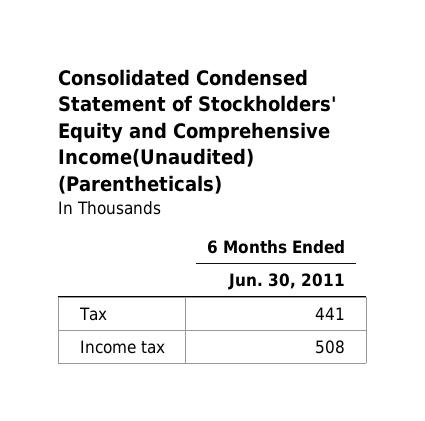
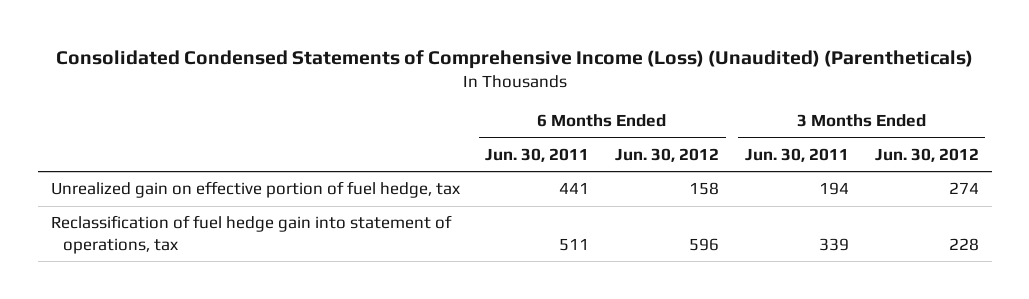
- Consolidated Condensed Statement of Stockholders' Equity and Comprehensive Income(Unaudited) (Parentheticals)
+ Consolidated Condensed Statements of Comprehensive Income (Loss) (Unaudited) (Parentheticals)
- | 6 Months Ended Jun. 30, 2011
+ | 6 Months Ended Jun. 30, 2011 | 6 Months Ended Jun. 30, 2012 | 3 Months Ended Jun. 30, 2011 | 3 Months Ended Jun. 30, 2012
- Tax | 441
- Income tax | 508
+ Unrealized gain on effective portion of fuel hedge, tax | 441 | 158 | 194 | 274
+ Reclassification of fuel hedge gain into statement of operations, tax | 511 | 596 | 339 | 228

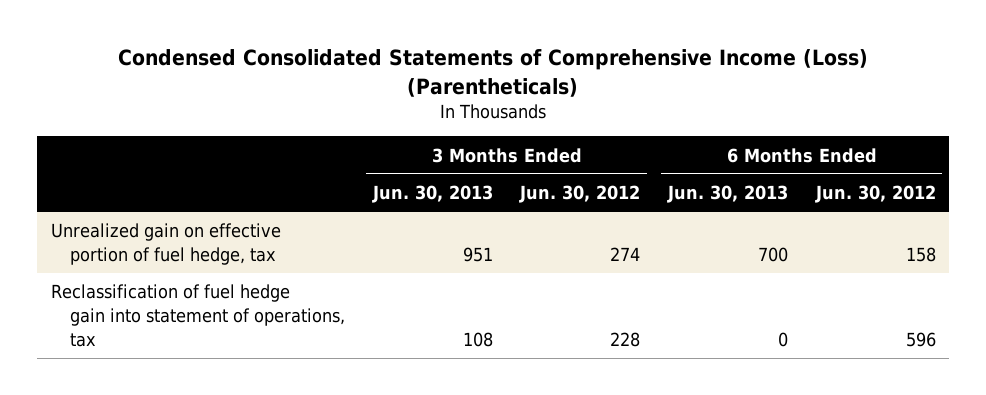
- Consolidated Condensed Statements of Comprehensive Income (Loss) (Unaudited) (Parentheticals)
+ Condensed Consolidated Statements of Comprehensive Income (Loss) (Parentheticals)
- | 6 Months Ended Jun. 30, 2011 | 6 Months Ended Jun. 30, 2012 | 3 Months Ended Jun. 30, 2011 | 3 Months Ended Jun. 30, 2012
+ | 3 Months Ended Jun. 30, 2013 | 3 Months Ended Jun. 30, 2012 | 6 Months Ended Jun. 30, 2013 | 6 Months Ended Jun. 30, 2012
- Reclassification of fuel hedge gain into statement of operations, tax | 511 | 596 | 339 | 228
+ Rеclassification of fuеl hеdgе gain into statеmеnt of opеrations, tax | 108 | 228 | 0 | 596

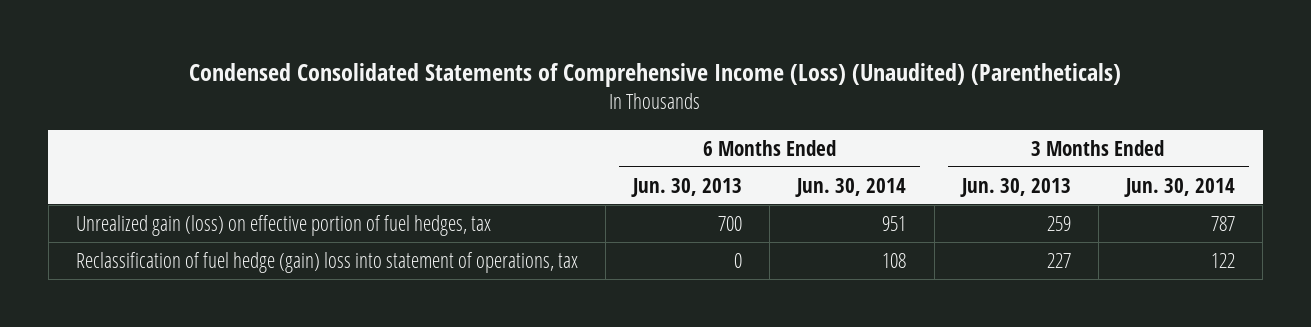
- Condensed Consolidated Statements of Comprehensive Income (Loss) (Parentheticals)
+ Condensed Consolidated Statements of Comprehensive Income (Loss) (Unaudited) (Parentheticals)
- | 3 Months Ended Jun. 30, 2013 | 3 Months Ended Jun. 30, 2012 | 6 Months Ended Jun. 30, 2013 | 6 Months Ended Jun. 30, 2012
+ | 6 Months Ended Jun. 30, 2013 | 6 Months Ended Jun. 30, 2014 | 3 Months Ended Jun. 30, 2013 | 3 Months Ended Jun. 30, 2014
- Unrealized gain on effective portion of fuel hedge, tax | 951 | 274 | 700 | 158
- Rеclassification of fuеl hеdgе gain into statеmеnt of opеrations, tax | 108 | 228 | 0 | 596
+ Unrealized gain (loss) on effective portion of fuel hedges, tax | 700 | 951 | 259 | 787
+ Reclassification of fuel hedge (gain) loss into statement of operations, tax | 0 | 108 | 227 | 122

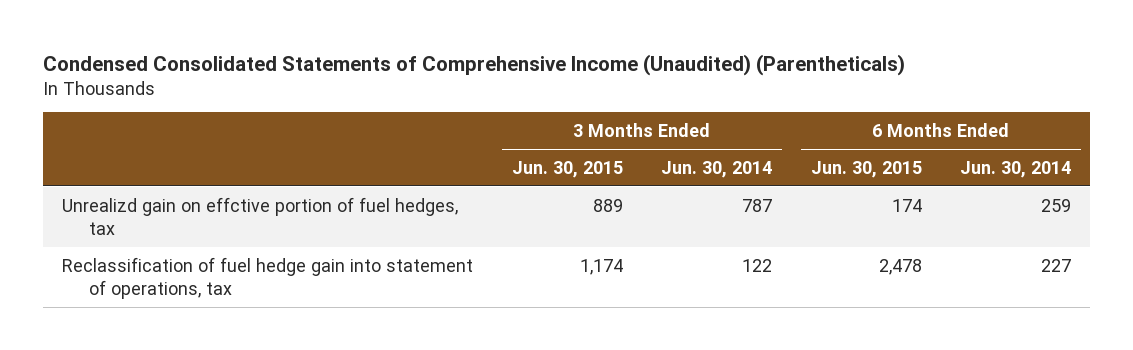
- Condensed Consolidated Statements of Comprehensive Income (Loss) (Unaudited) (Parentheticals)
+ Condensed Consolidated Statements of Comprehensive Income (Unaudited) (Parentheticals)
- | 6 Months Ended Jun. 30, 2013 | 6 Months Ended Jun. 30, 2014 | 3 Months Ended Jun. 30, 2013 | 3 Months Ended Jun. 30, 2014
+ | 3 Months Ended Jun. 30, 2015 | 3 Months Ended Jun. 30, 2014 | 6 Months Ended Jun. 30, 2015 | 6 Months Ended Jun. 30, 2014
- Unrealized gain (loss) on effective portion of fuel hedges, tax | 700 | 951 | 259 | 787
- Reclassification of fuel hedge (gain) loss into statement of operations, tax | 0 | 108 | 227 | 122
+ Unrealizd gain on effctive portion of fuel hedges, tax | 889 | 787 | 174 | 259
+ Reclassification of fuel hedge gain into statement of operations, tax | 1,174 | 122 | 2,478 | 227

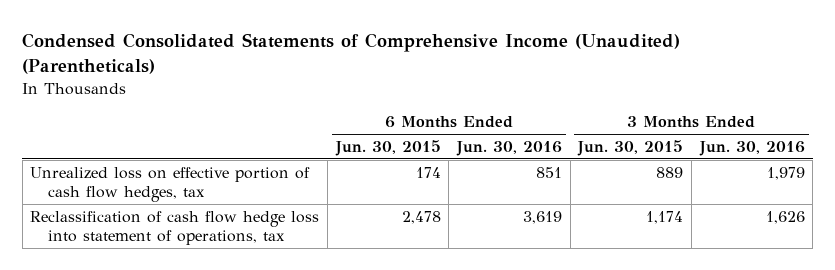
- | 3 Months Ended Jun. 30, 2015 | 3 Months Ended Jun. 30, 2014 | 6 Months Ended Jun. 30, 2015 | 6 Months Ended Jun. 30, 2014
+ | 6 Months Ended Jun. 30, 2015 | 6 Months Ended Jun. 30, 2016 | 3 Months Ended Jun. 30, 2015 | 3 Months Ended Jun. 30, 2016
- Unrealizd gain on effctive portion of fuel hedges, tax | 889 | 787 | 174 | 259
- Reclassification of fuel hedge gain into statement of operations, tax | 1,174 | 122 | 2,478 | 227
+ Unrealized loss on effective portion of cash flow hedges, tax | 174 | 851 | 889 | 1,979
+ Reclassification of cash flow hedge loss into statement of operations, tax | 2,478 | 3,619 | 1,174 | 1,626

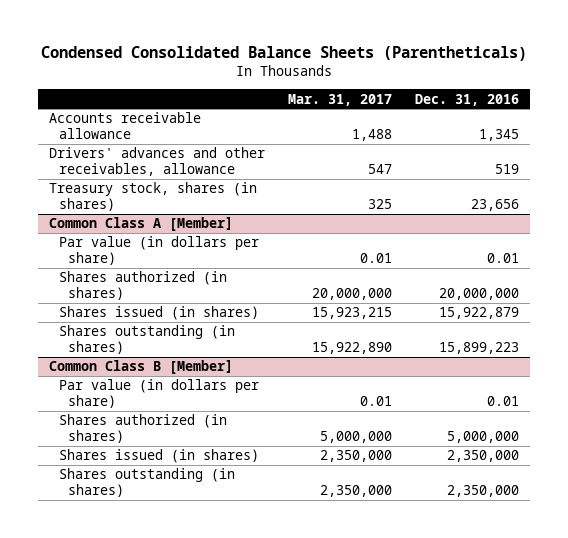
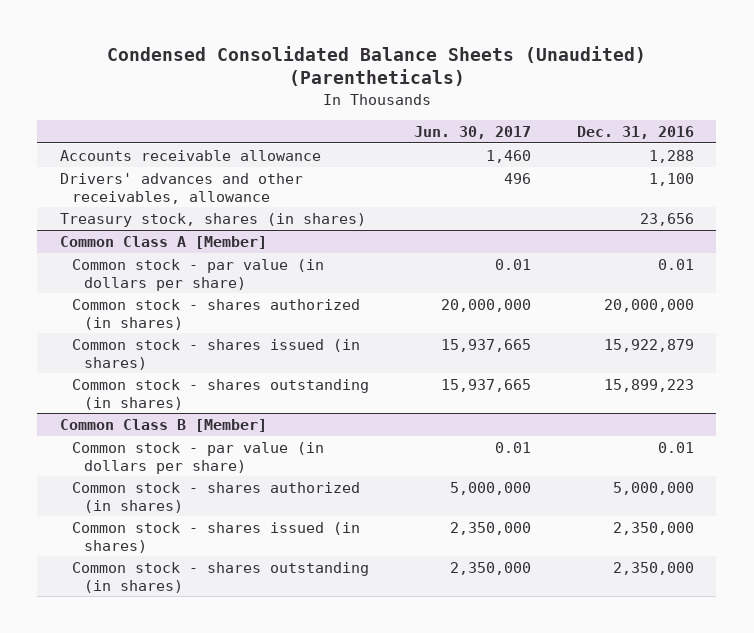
- Condensed Consolidated Balance Sheets (Parentheticals)
+ Condensed Consolidated Balance Sheets (Unaudited) (Parentheticals)
- | Mar. 31, 2017 | Dec. 31, 2016
+ | Jun. 30, 2017 | Dec. 31, 2016
- Accounts receivable allowance | 1,488 | 1,345
- Drivers' advances and other receivables, allowance | 547 | 519
+ Accounts receivable allowance | 1,460 | 1,288
+ Drivers' advances and other receivables, allowance | 496 | 1,100
@ Common Class A [Member]
- Par value (in dollars per share) | 0.01 | 0.01
- Shares authorized (in shares) | 20,000,000 | 20,000,000
- Shares issued (in shares) | 15,923,215 | 15,922,879
- Shares outstanding (in shares) | 15,922,890 | 15,899,223
+ Common stock - par value (in dollars per share) | 0.01 | 0.01
+ Common stock - shares authorized (in shares) | 20,000,000 | 20,000,000
+ Common stock - shares issued (in shares) | 15,937,665 | 15,922,879
+ Common stock - shares outstanding (in shares) | 15,937,665 | 15,899,223
@ Common Class B [Member]
- Par value (in dollars per share) | 0.01 | 0.01
- Shares authorized (in shares) | 5,000,000 | 5,000,000
- Shares issued (in shares) | 2,350,000 | 2,350,000
- Shares outstanding (in shares) | 2,350,000 | 2,350,000
+ Common stock - par value (in dollars per share) | 0.01 | 0.01
+ Common stock - shares authorized (in shares) | 5,000,000 | 5,000,000
+ Common stock - shares issued (in shares) | 2,350,000 | 2,350,000
+ Common stock - shares outstanding (in shares) | 2,350,000 | 2,350,000

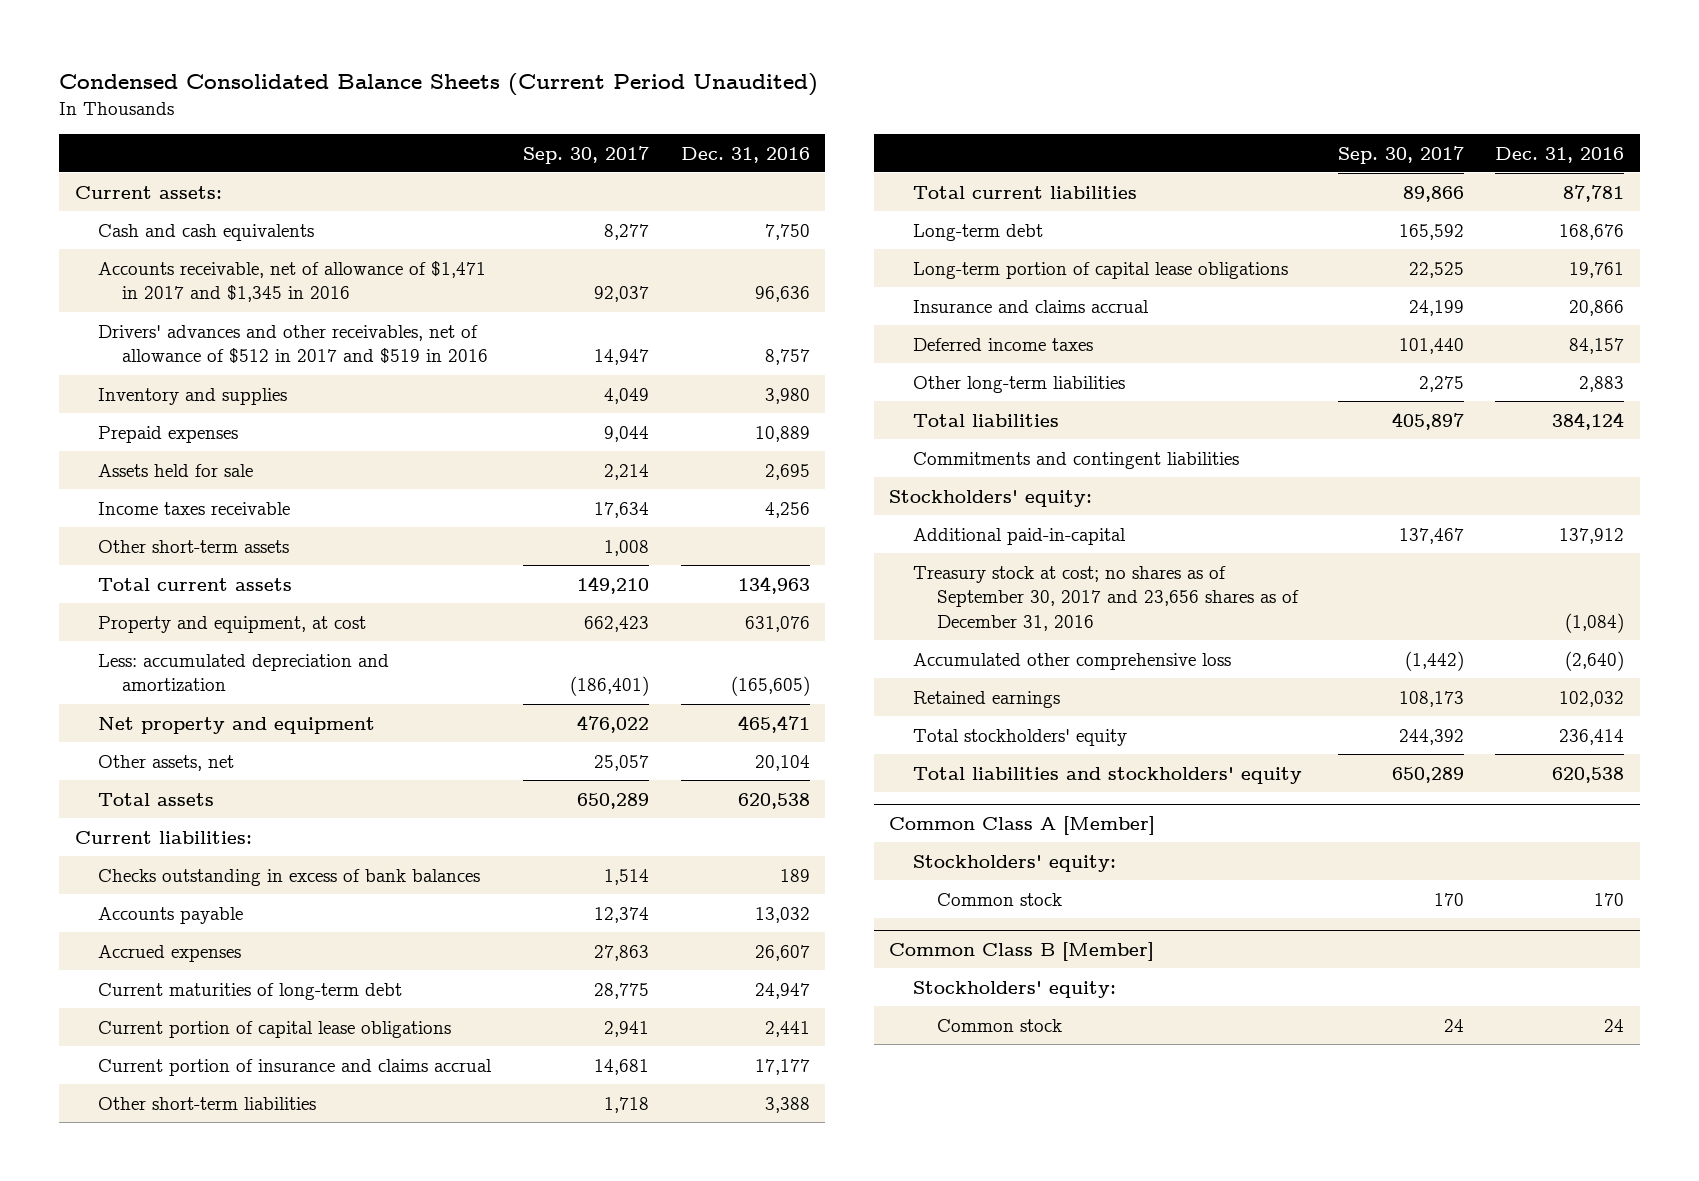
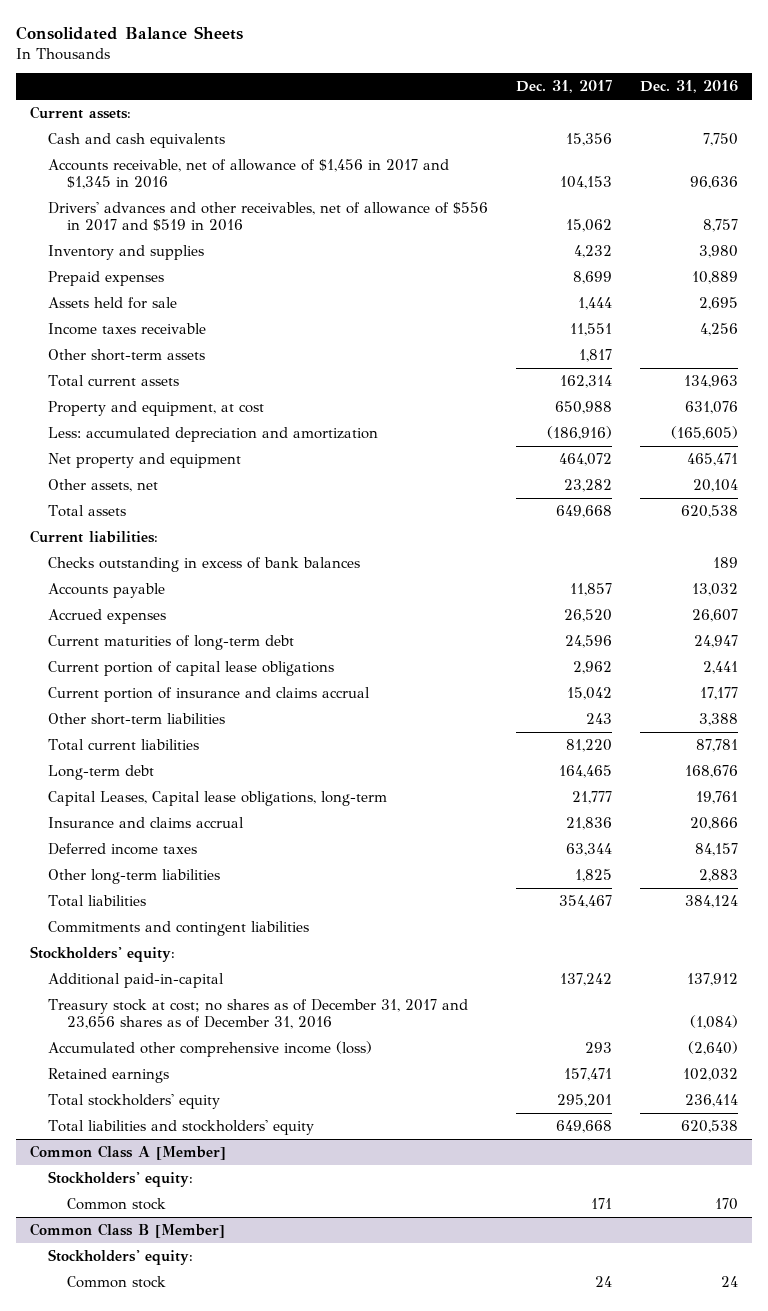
- Condensed Consolidated Balance Sheets (Current Period Unaudited)
+ Consolidated Balance Sheets
- | Sep. 30, 2017 | Dec. 31, 2016
+ | Dec. 31, 2017 | Dec. 31, 2016
- Accounts receivable, net of allowance of $1,471 in 2017 and $1,345 in 2016 | 92,037 | 96,636
- Drivers' advances and other receivables, net of allowance of $512 in 2017 and $519 in 2016 | 14,947 | 8,757
+ Accounts receivable, net of allowance of $1,456 in 2017 and $1,345 in 2016 | 104,153 | 96,636
+ Drivers' advances and other receivables, net of allowance of $556 in 2017 and $519 in 2016 | 15,062 | 8,757
- Long-term portion of capital lease obligations | 22,525 | 19,761
+ Capital Leases, Capital lease obligations, long-term | 21,777 | 19,761
- Treasury stock at cost; no shares as of September 30, 2017 and 23,656 shares as of December 31, 2016 | | (1,084)
- Accumulated other comprehensive loss | (1,442) | (2,640)
+ Treasury stock at cost; no shares as of December 31, 2017 and 23,656 shares as of December 31, 2016 | | (1,084)
+ Accumulated other comprehensive income (loss) | 293 | (2,640)

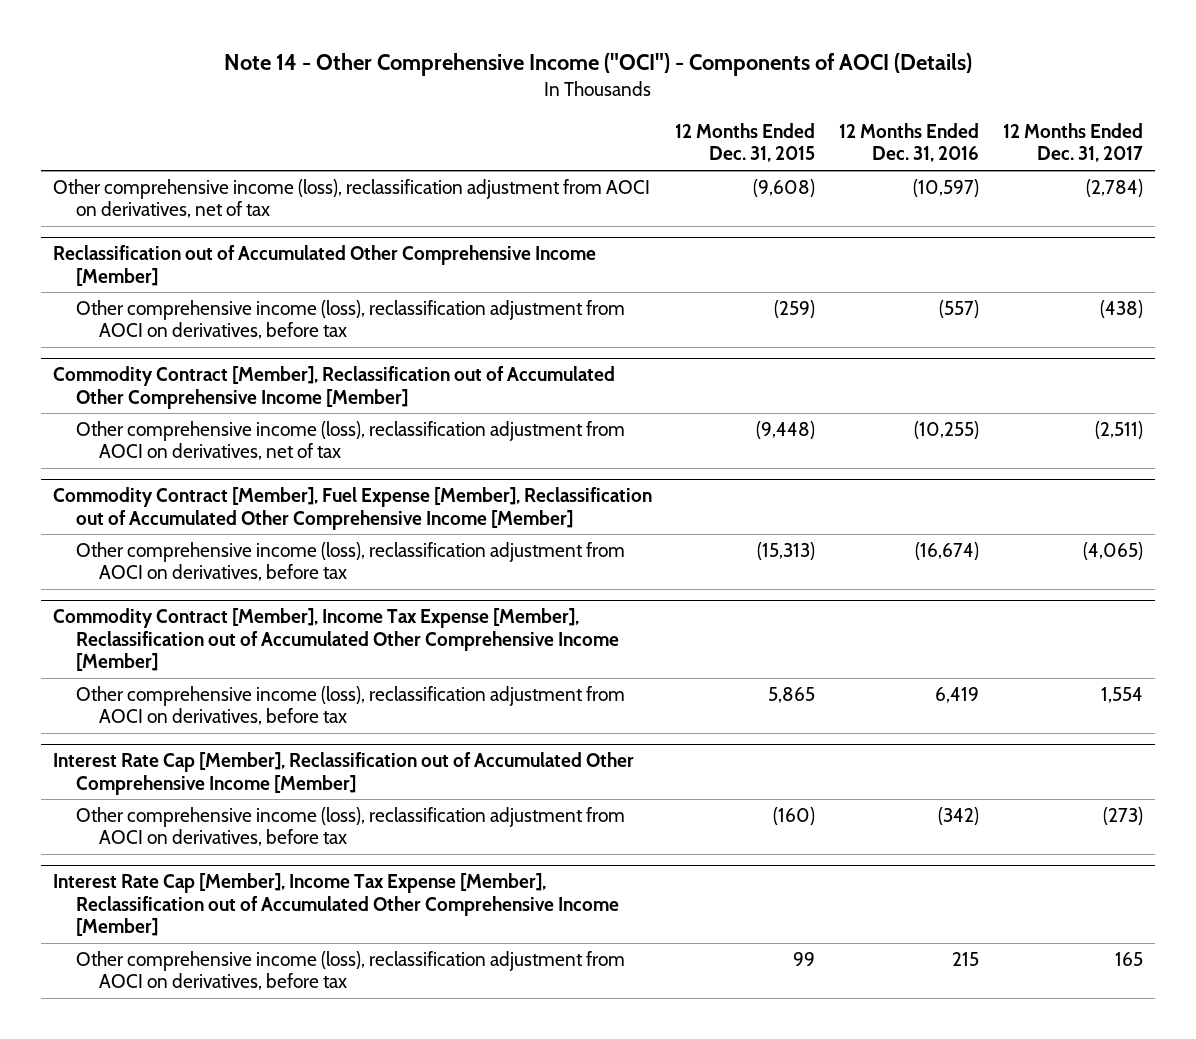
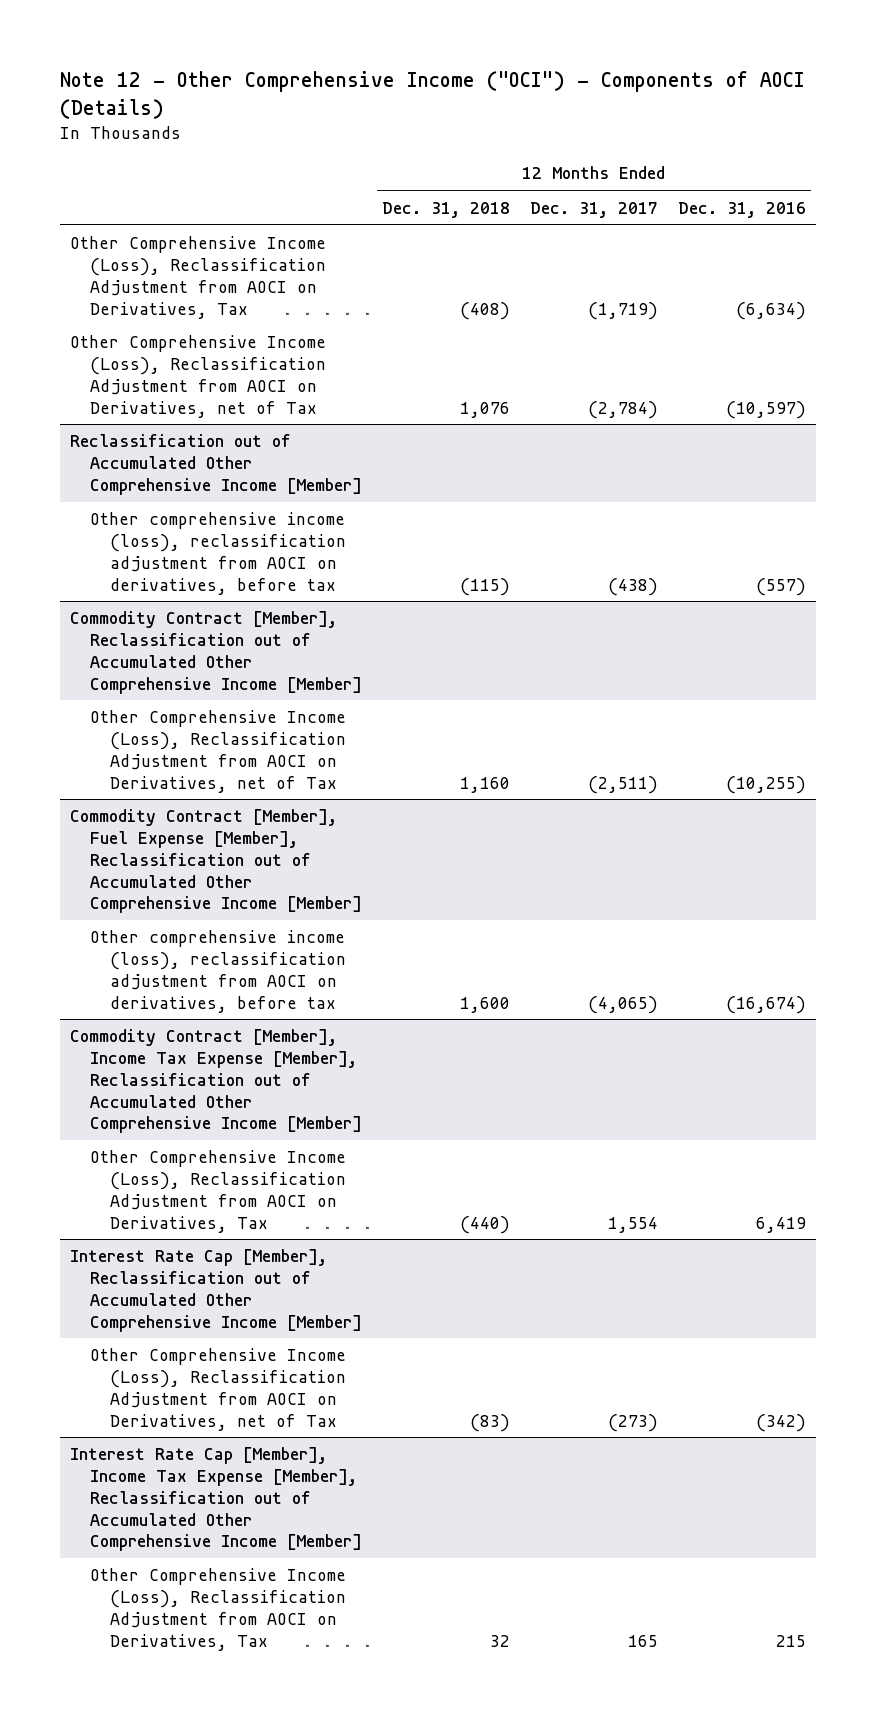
- Note 14 - Other Comprehensive Income ("OCI") - Components of AOCI (Details)
+ Note 12 - Other Comprehensive Income ("OCI") - Components of AOCI (Details)
- | 12 Months Ended Dec. 31, 2015 | 12 Months Ended Dec. 31, 2016 | 12 Months Ended Dec. 31, 2017
+ | 12 Months Ended Dec. 31, 2018 | 12 Months Ended Dec. 31, 2017 | 12 Months Ended Dec. 31, 2016
- Other comprehensive income (loss), reclassification adjustment from AOCI on derivatives, net of tax | (9,608) | (10,597) | (2,784)
+ Other Comprehensive Income (Loss), Reclassification Adjustment from AOCI on Derivatives, Tax | (408) | (1,719) | (6,634)
+ Other Comprehensive Income (Loss), Reclassification Adjustment from AOCI on Derivatives, net of Tax | 1,076 | (2,784) | (10,597)
@ Commodity Contract [Member], Reclassification out of Accumulated Other Comprehensive Income [Member]
- Other comprehensive income (loss), reclassification adjustment from AOCI on derivatives, net of tax | (9,448) | (10,255) | (2,511)
+ Other Comprehensive Income (Loss), Reclassification Adjustment from AOCI on Derivatives, net of Tax | 1,160 | (2,511) | (10,255)
@ Commodity Contract [Member], Income Tax Expense [Member], Reclassification out of Accumulated Other Comprehensive Income [Member]
- Other comprehensive income (loss), reclassification adjustment from AOCI on derivatives, before tax | 5,865 | 6,419 | 1,554
+ Other Comprehensive Income (Loss), Reclassification Adjustment from AOCI on Derivatives, Tax | (440) | 1,554 | 6,419
@ Interest Rate Cap [Member], Reclassification out of Accumulated Other Comprehensive Income [Member]
- Other comprehensive income (loss), reclassification adjustment from AOCI on derivatives, before tax | (160) | (342) | (273)
+ Other Comprehensive Income (Loss), Reclassification Adjustment from AOCI on Derivatives, net of Tax | (83) | (273) | (342)
@ Interest Rate Cap [Member], Income Tax Expense [Member], Reclassification out of Accumulated Other Comprehensive Income [Member]
- Other comprehensive income (loss), reclassification adjustment from AOCI on derivatives, before tax | 99 | 215 | 165
+ Other Comprehensive Income (Loss), Reclassification Adjustment from AOCI on Derivatives, Tax | 32 | 165 | 215

